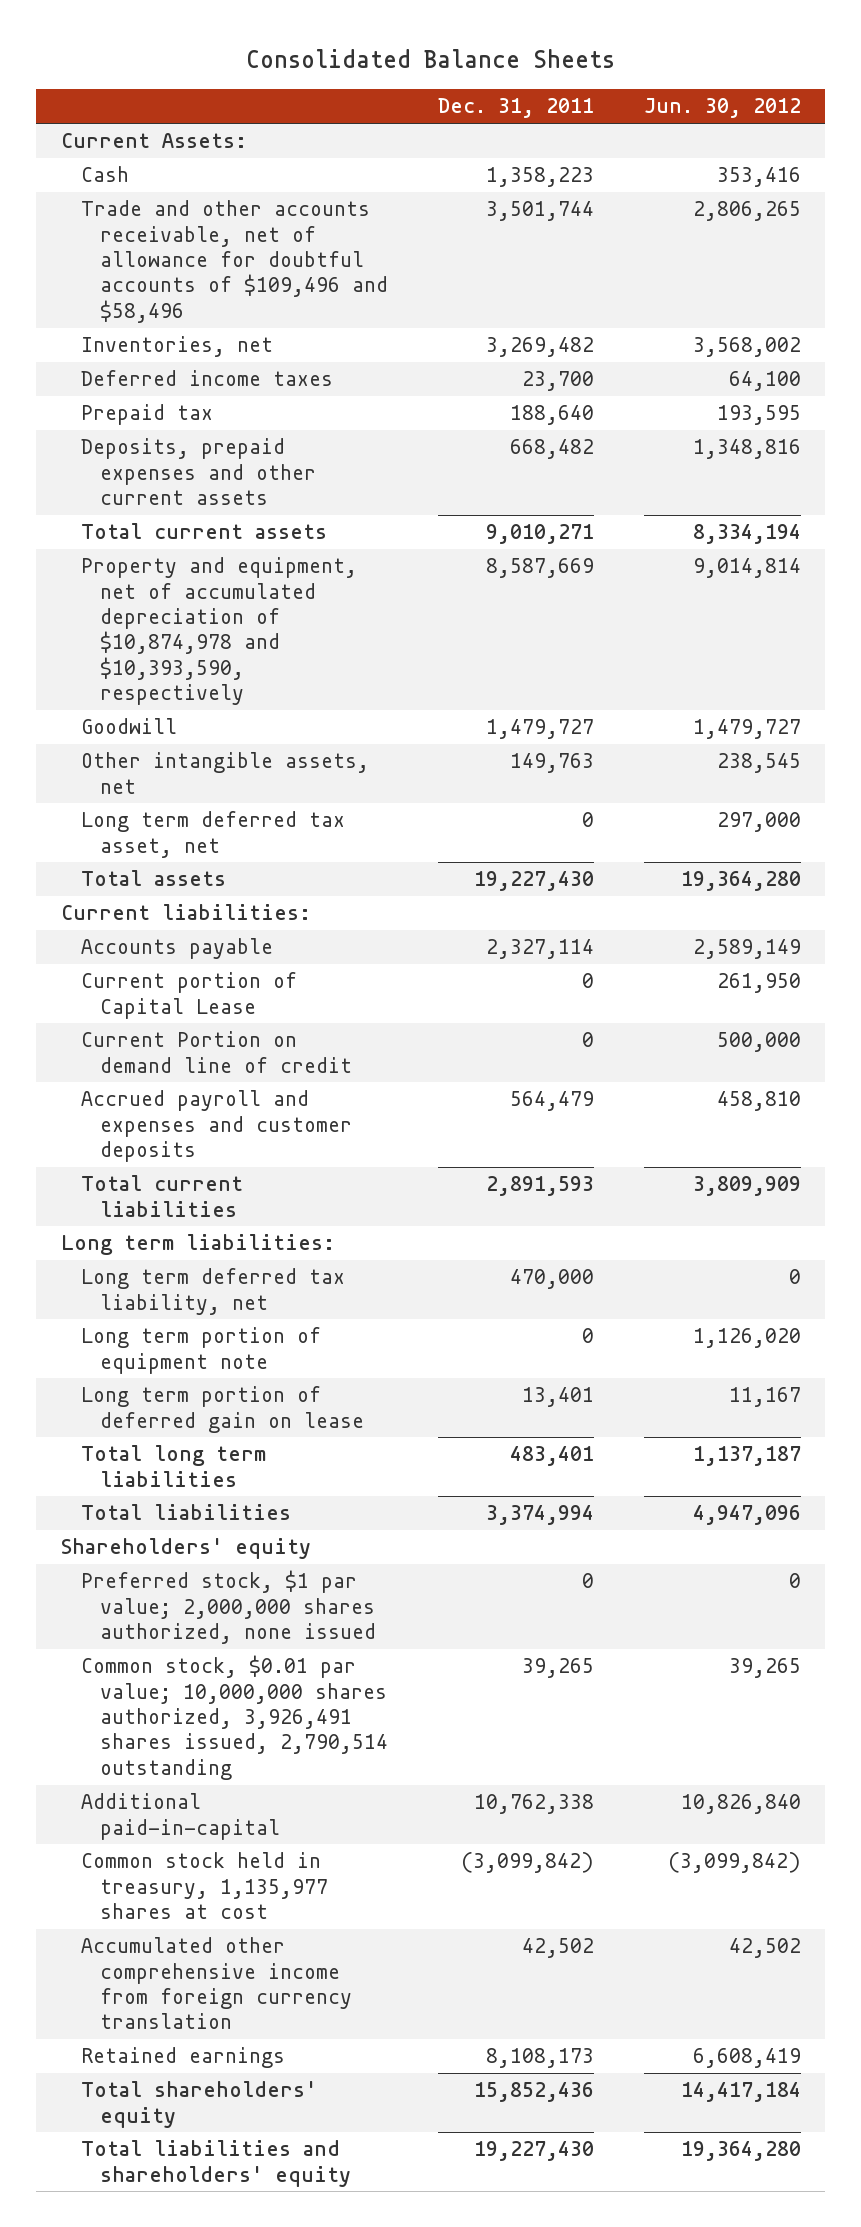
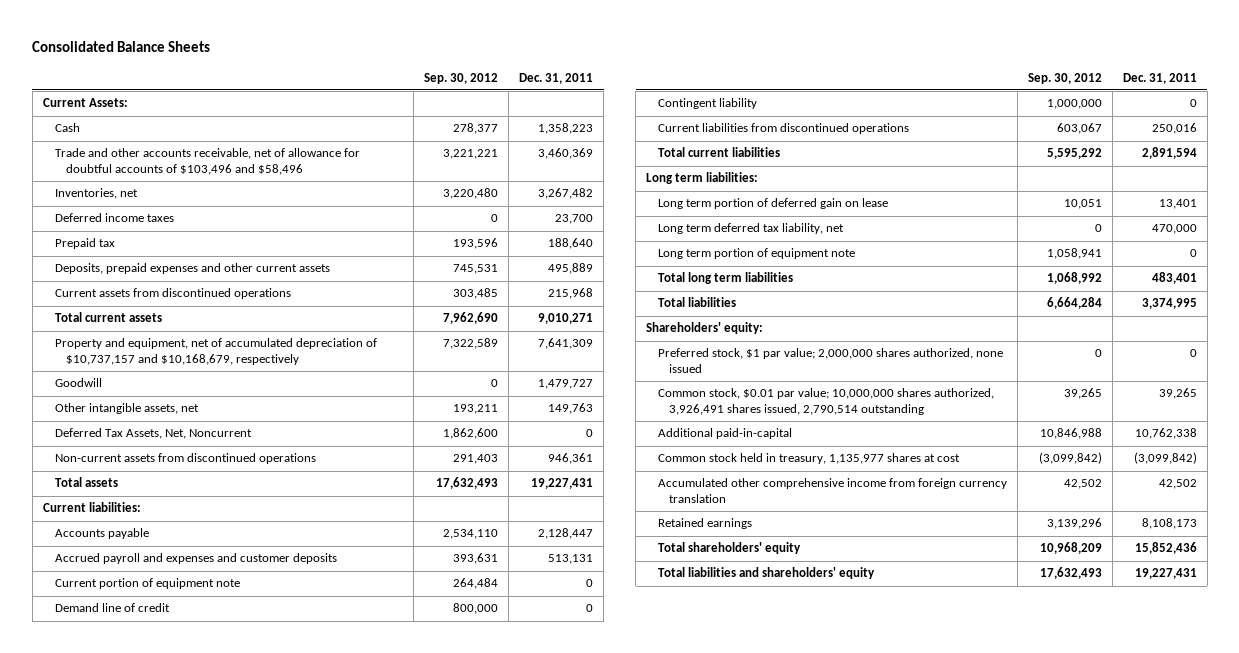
- | Dec. 31, 2011 | Jun. 30, 2012
+ | Sep. 30, 2012 | Dec. 31, 2011
- Trade and other accounts receivable, net of allowance for doubtful accounts of $109,496 and $58,496 | 3,501,744 | 2,806,265
- Inventories, net | 3,269,482 | 3,568,002
+ Trade and other accounts receivable, net of allowance for doubtful accounts of $103,496 and $58,496 | 3,221,221 | 3,460,369
+ Inventories, net | 3,220,480 | 3,267,482
- Deposits, prepaid expenses and other current assets | 668,482 | 1,348,816
+ Deposits, prepaid expenses and other current assets | 745,531 | 495,889
+ Current assets from discontinued operations | 303,485 | 215,968
- Property and equipment, net of accumulated depreciation of $10,874,978 and $10,393,590, respectively | 8,587,669 | 9,014,814
+ Property and equipment, net of accumulated depreciation of $10,737,157 and $10,168,679, respectively | 7,322,589 | 7,641,309
- Long term deferred tax asset, net | 0 | 297,000
- Total assets | 19,227,430 | 19,364,280
+ Deferred Tax Assets, Net, Noncurrent | 1,862,600 | 0
+ Non-current assets from discontinued operations | 291,403 | 946,361
+ Total assets | 17,632,493 | 19,227,431
- Accounts payable | 2,327,114 | 2,589,149
- Current portion of Capital Lease | 0 | 261,950
- Current Portion on demand line of credit | 0 | 500,000
- Accrued payroll and expenses and customer deposits | 564,479 | 458,810
- Total current liabilities | 2,891,593 | 3,809,909
+ Accounts payable | 2,534,110 | 2,128,447
+ Accrued payroll and expenses and customer deposits | 393,631 | 513,131
+ Current portion of equipment note | 264,484 | 0
+ Demand line of credit | 800,000 | 0
+ Contingent liability | 1,000,000 | 0
+ Current liabilities from discontinued operations | 603,067 | 250,016
+ Total current liabilities | 5,595,292 | 2,891,594
moved up: Long term portion of deferred gain on lease | 10,051 | 13,401
- Total liabilities | 3,374,994 | 4,947,096
- Shareholders' equity
+ Total liabilities | 6,664,284 | 3,374,995
+ Shareholders' equity:
- Total liabilities and shareholders' equity | 19,227,430 | 19,364,280
+ Total liabilities and shareholders' equity | 17,632,493 | 19,227,431

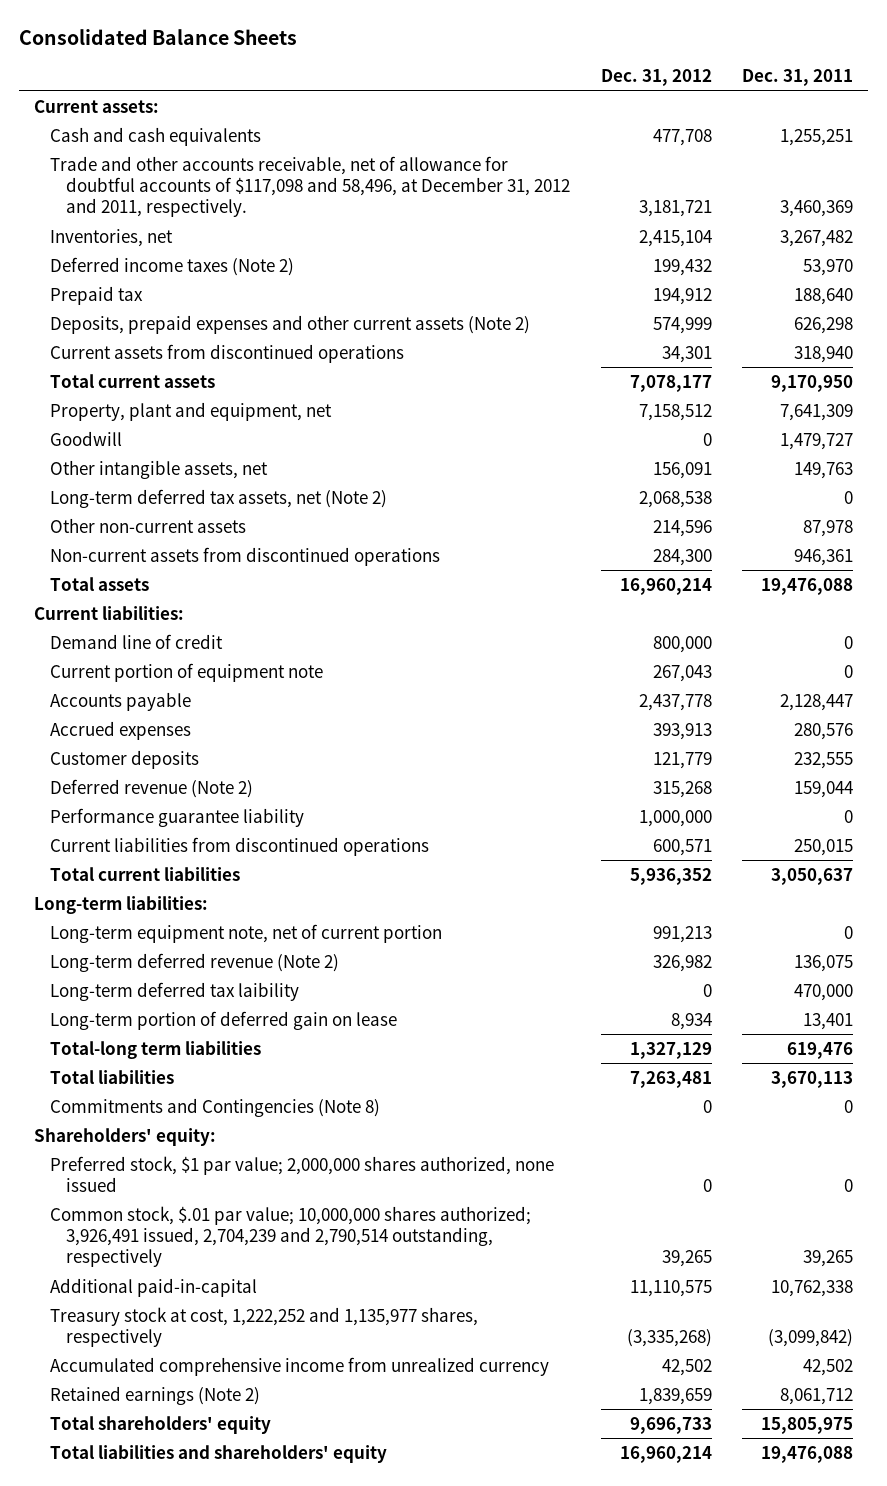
- | Sep. 30, 2012 | Dec. 31, 2011
+ | Dec. 31, 2012 | Dec. 31, 2011
- Current Assets:
- Cash | 278,377 | 1,358,223
- Trade and other accounts receivable, net of allowance for doubtful accounts of $103,496 and $58,496 | 3,221,221 | 3,460,369
+ Current assets:
+ Cash and cash equivalents | 477,708 | 1,255,251
+ Trade and other accounts receivable, net of allowance for doubtful accounts of $117,098 and 58,496, at December 31, 2012 and 2011, respectively. | 3,181,721 | 3,460,369
- Deferred income taxes | 0 | 23,700
+ Deferred income taxes (Note 2) | 199,432 | 53,970
- Deposits, prepaid expenses and other current assets | 745,531 | 495,889
- Current assets from discontinued operations | 303,485 | 215,968
- Total current assets | 7,962,690 | 9,010,271
- Property and equipment, net of accumulated depreciation of $10,737,157 and $10,168,679, respectively | 7,322,589 | 7,641,309
+ Deposits, prepaid expenses and other current assets (Note 2) | 574,999 | 626,298
+ Current assets from discontinued operations | 34,301 | 318,940
+ Total current assets | 7,078,177 | 9,170,950
+ Property, plant and equipment, net | 7,158,512 | 7,641,309
- Deferred Tax Assets, Net, Noncurrent | 1,862,600 | 0
+ Long-term deferred tax assets, net (Note 2) | 2,068,538 | 0
+ Other non-current assets | 214,596 | 87,978
- Total assets | 17,632,493 | 19,227,431
+ Total assets | 16,960,214 | 19,476,088
- Accrued payroll and expenses and customer deposits | 393,631 | 513,131
- Contingent liability | 1,000,000 | 0
- Current liabilities from discontinued operations | 603,067 | 250,016
- Total current liabilities | 5,595,292 | 2,891,594
- Long term liabilities:
- Long term portion of deferred gain on lease | 10,051 | 13,401
- Long term deferred tax liability, net | 0 | 470,000
- Long term portion of equipment note | 1,058,941 | 0
- Total long term liabilities | 1,068,992 | 483,401
- Total liabilities | 6,664,284 | 3,374,995
moved down: Current portion of equipment note | 267,043 | 0
moved down: Accounts payable | 2,437,778 | 2,128,447
+ Accrued expenses | 393,913 | 280,576
+ Customer deposits | 121,779 | 232,555
+ Deferred revenue (Note 2) | 315,268 | 159,044
+ Performance guarantee liability | 1,000,000 | 0
+ Current liabilities from discontinued operations | 600,571 | 250,015
+ Total current liabilities | 5,936,352 | 3,050,637
+ Long-term liabilities:
+ Long-term equipment note, net of current portion | 991,213 | 0
+ Long-term deferred revenue (Note 2) | 326,982 | 136,075
+ Long-term deferred tax laibility | 0 | 470,000
+ Long-term portion of deferred gain on lease | 8,934 | 13,401
+ Total-long term liabilities | 1,327,129 | 619,476
+ Total liabilities | 7,263,481 | 3,670,113
+ Commitments and Contingencies (Note 8) | 0 | 0
- Common stock, $0.01 par value; 10,000,000 shares authorized, 3,926,491 shares issued, 2,790,514 outstanding | 39,265 | 39,265
+ Common stock, $.01 par value; 10,000,000 shares authorized; 3,926,491 issued, 2,704,239 and 2,790,514 outstanding, respectively | 39,265 | 39,265
- Common stock held in treasury, 1,135,977 shares at cost | (3,099,842) | (3,099,842)
- Accumulated other comprehensive income from foreign currency translation | 42,502 | 42,502
- Retained earnings | 3,139,296 | 8,108,173
- Total shareholders' equity | 10,968,209 | 15,852,436
- Total liabilities and shareholders' equity | 17,632,493 | 19,227,431
+ Treasury stock at cost, 1,222,252 and 1,135,977 shares, respectively | (3,335,268) | (3,099,842)
+ Accumulated comprehensive income from unrealized currency | 42,502 | 42,502
+ Retained earnings (Note 2) | 1,839,659 | 8,061,712
+ Total shareholders' equity | 9,696,733 | 15,805,975
+ Total liabilities and shareholders' equity | 16,960,214 | 19,476,088

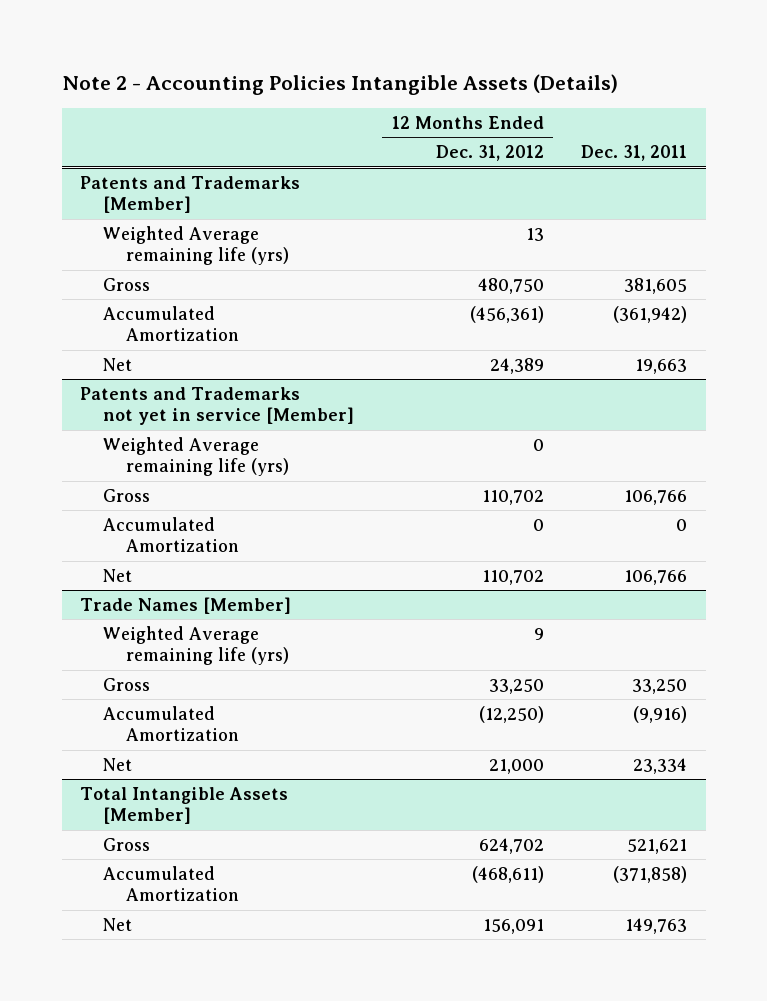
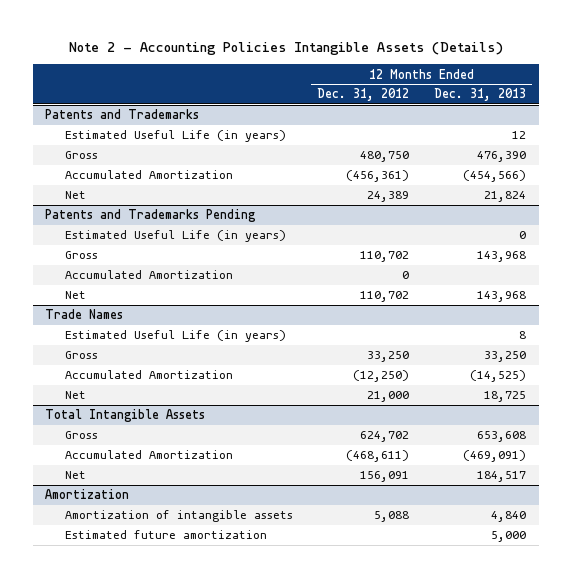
- | 12 Months Ended Dec. 31, 2012 | Dec. 31, 2011
+ | 12 Months Ended Dec. 31, 2012 | 12 Months Ended Dec. 31, 2013
- Patents and Trademarks [Member]
- Weighted Average remaining life (yrs) | 13 |
+ Patents and Trademarks
+ Estimated Useful Life (in years) | | 12
- Patents and Trademarks not yet in service [Member]
- Weighted Average remaining life (yrs) | 0 |
+ Patents and Trademarks Pending
+ Estimated Useful Life (in years) | | 0
- Trade Names [Member]
- Weighted Average remaining life (yrs) | 9 |
+ Trade Names
+ Estimated Useful Life (in years) | | 8
- Total Intangible Assets [Member]
+ Total Intangible Assets
+ Amortization
+ Amortization of intangible assets | 5,088 | 4,840
+ Estimated future amortization | | 5,000

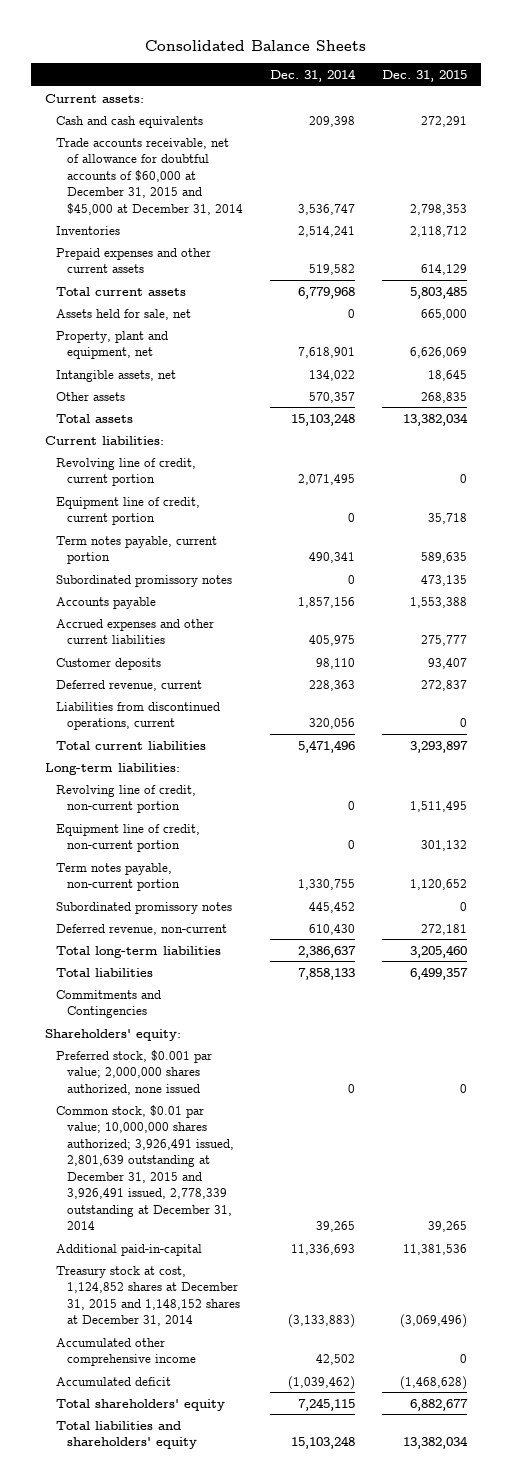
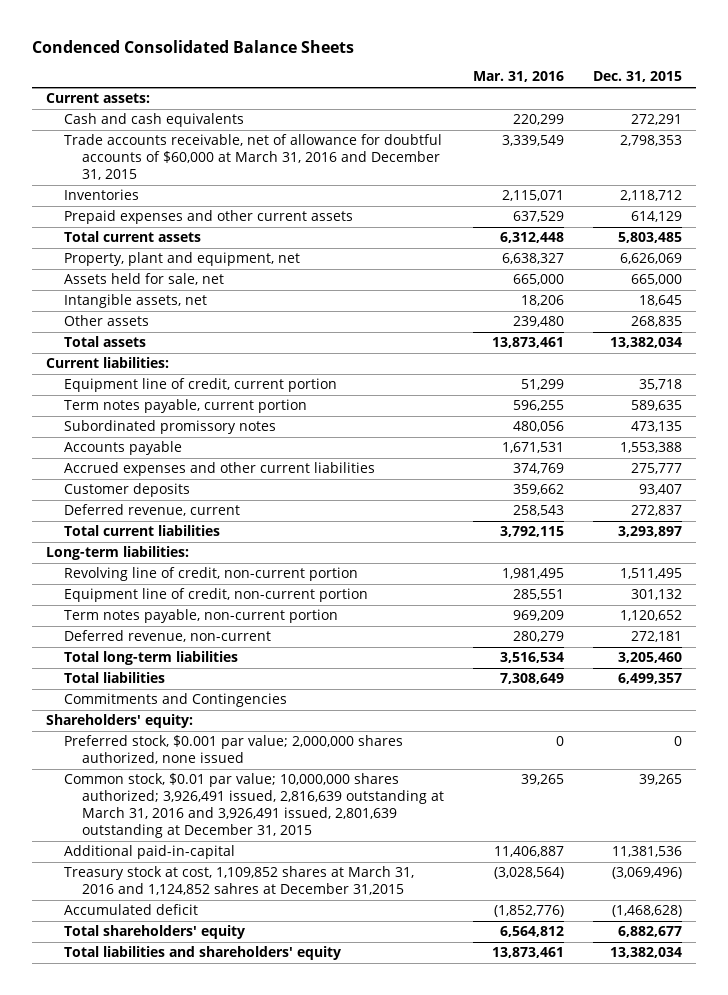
- Consolidated Balance Sheets
+ Condenced Consolidated Balance Sheets
- | Dec. 31, 2014 | Dec. 31, 2015
+ | Mar. 31, 2016 | Dec. 31, 2015
- Trade accounts receivable, net of allowance for doubtful accounts of $60,000 at December 31, 2015 and $45,000 at December 31, 2014 | 3,536,747 | 2,798,353
+ Trade accounts receivable, net of allowance for doubtful accounts of $60,000 at March 31, 2016 and December 31, 2015 | 3,339,549 | 2,798,353
moved down: Assets held for sale, net | 665,000 | 665,000
- Revolving line of credit, current portion | 2,071,495 | 0
- Liabilities from discontinued operations, current | 320,056 | 0
- Subordinated promissory notes | 445,452 | 0
- Common stock, $0.01 par value; 10,000,000 shares authorized; 3,926,491 issued, 2,801,639 outstanding at December 31, 2015 and 3,926,491 issued, 2,778,339 outstanding at December 31, 2014 | 39,265 | 39,265
+ Common stock, $0.01 par value; 10,000,000 shares authorized; 3,926,491 issued, 2,816,639 outstanding at March 31, 2016 and 3,926,491 issued, 2,801,639 outstanding at December 31, 2015 | 39,265 | 39,265
- Treasury stock at cost, 1,124,852 shares at December 31, 2015 and 1,148,152 shares at December 31, 2014 | (3,133,883) | (3,069,496)
- Accumulated other comprehensive income | 42,502 | 0
+ Treasury stock at cost, 1,109,852 shares at March 31, 2016 and 1,124,852 sahres at December 31,2015 | (3,028,564) | (3,069,496)

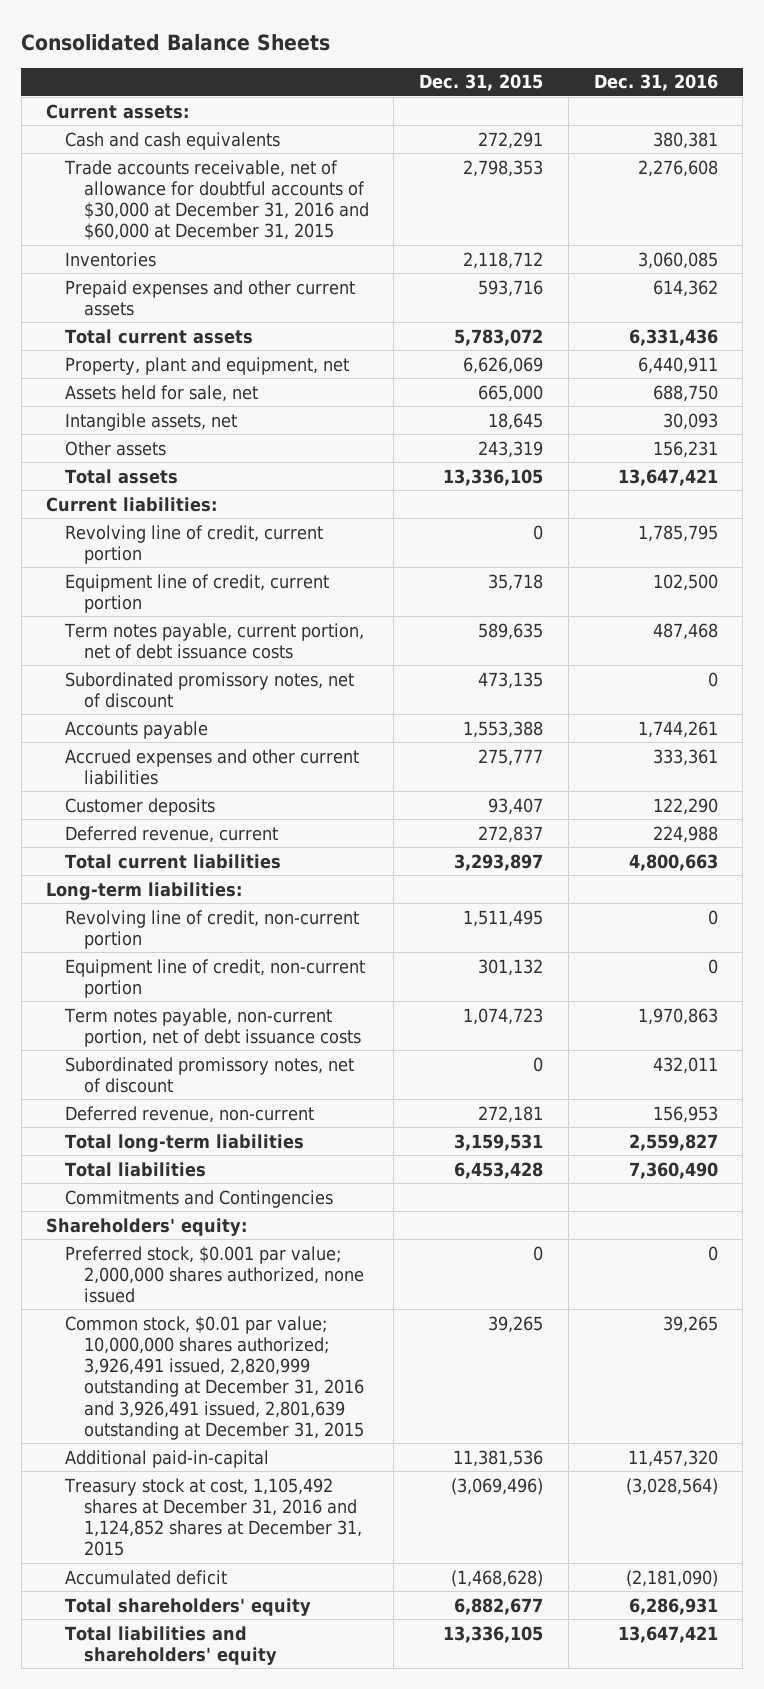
- Condenced Consolidated Balance Sheets
+ Consolidated Balance Sheets
- | Mar. 31, 2016 | Dec. 31, 2015
+ | Dec. 31, 2015 | Dec. 31, 2016
- Trade accounts receivable, net of allowance for doubtful accounts of $60,000 at March 31, 2016 and December 31, 2015 | 3,339,549 | 2,798,353
+ Trade accounts receivable, net of allowance for doubtful accounts of $30,000 at December 31, 2016 and $60,000 at December 31, 2015 | 2,798,353 | 2,276,608
- Prepaid expenses and other current assets | 637,529 | 614,129
- Total current assets | 6,312,448 | 5,803,485
+ Prepaid expenses and other current assets | 593,716 | 614,362
+ Total current assets | 5,783,072 | 6,331,436
- Other assets | 239,480 | 268,835
- Total assets | 13,873,461 | 13,382,034
+ Other assets | 243,319 | 156,231
+ Total assets | 13,336,105 | 13,647,421
+ Revolving line of credit, current portion | 0 | 1,785,795
- Term notes payable, current portion | 596,255 | 589,635
- Subordinated promissory notes | 480,056 | 473,135
+ Term notes payable, current portion, net of debt issuance costs | 589,635 | 487,468
+ Subordinated promissory notes, net of discount | 473,135 | 0
- Term notes payable, non-current portion | 969,209 | 1,120,652
+ Term notes payable, non-current portion, net of debt issuance costs | 1,074,723 | 1,970,863
+ Subordinated promissory notes, net of discount | 0 | 432,011
- Total long-term liabilities | 3,516,534 | 3,205,460
- Total liabilities | 7,308,649 | 6,499,357
+ Total long-term liabilities | 3,159,531 | 2,559,827
+ Total liabilities | 6,453,428 | 7,360,490
- Common stock, $0.01 par value; 10,000,000 shares authorized; 3,926,491 issued, 2,816,639 outstanding at March 31, 2016 and 3,926,491 issued, 2,801,639 outstanding at December 31, 2015 | 39,265 | 39,265
+ Common stock, $0.01 par value; 10,000,000 shares authorized; 3,926,491 issued, 2,820,999 outstanding at December 31, 2016 and 3,926,491 issued, 2,801,639 outstanding at December 31, 2015 | 39,265 | 39,265
- Treasury stock at cost, 1,109,852 shares at March 31, 2016 and 1,124,852 sahres at December 31,2015 | (3,028,564) | (3,069,496)
+ Treasury stock at cost, 1,105,492 shares at December 31, 2016 and 1,124,852 shares at December 31, 2015 | (3,069,496) | (3,028,564)
- Total liabilities and shareholders' equity | 13,873,461 | 13,382,034
+ Total liabilities and shareholders' equity | 13,336,105 | 13,647,421

